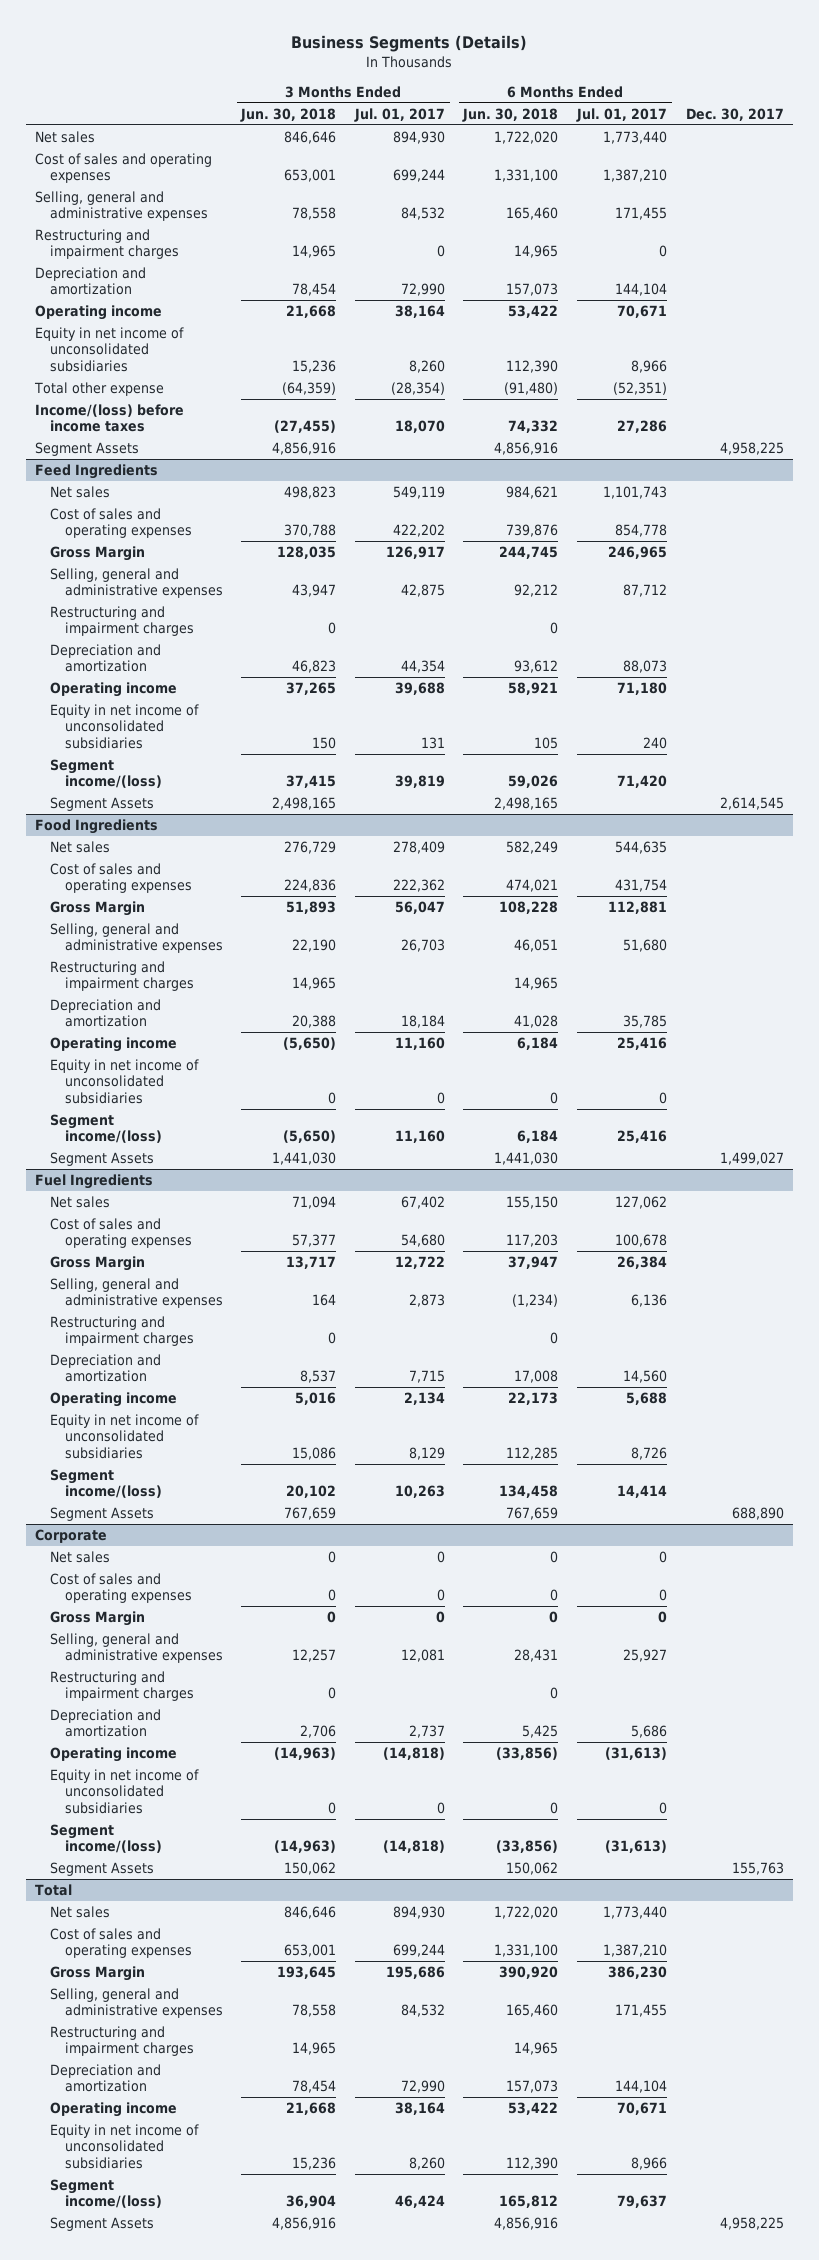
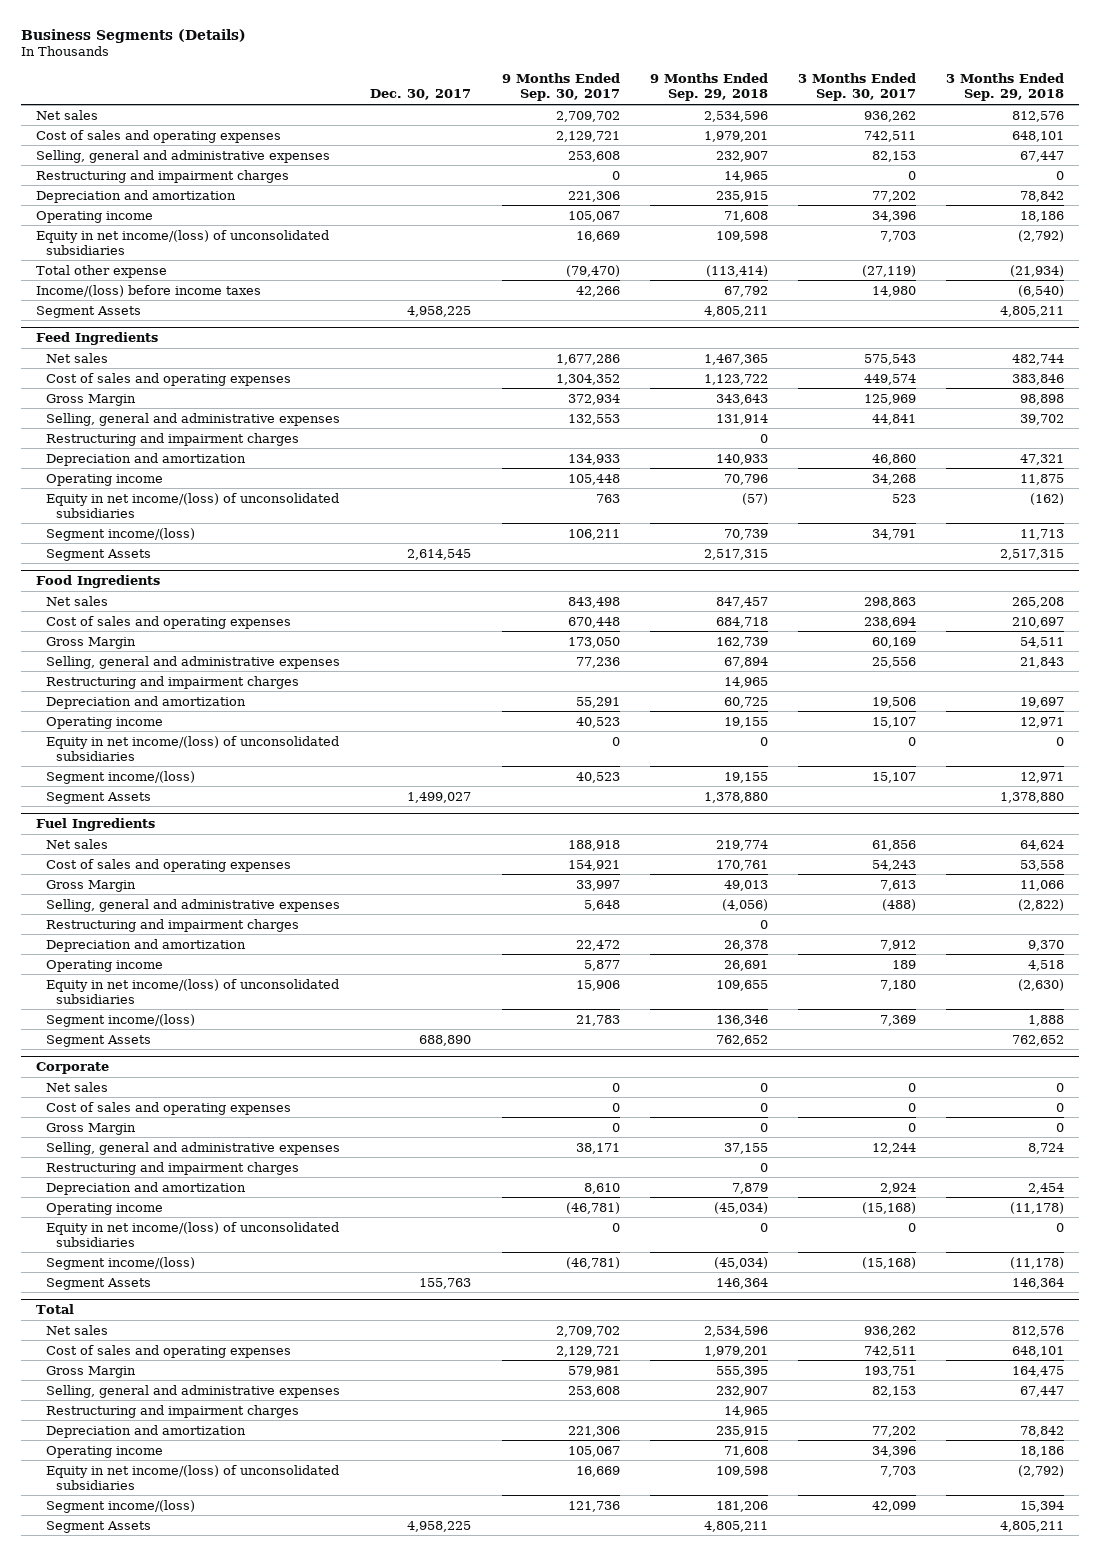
- | 3 Months Ended Jun. 30, 2018 | 3 Months Ended Jul. 01, 2017 | 6 Months Ended Jun. 30, 2018 | 6 Months Ended Jul. 01, 2017 | Dec. 30, 2017
+ | Dec. 30, 2017 | 9 Months Ended Sep. 30, 2017 | 9 Months Ended Sep. 29, 2018 | 3 Months Ended Sep. 30, 2017 | 3 Months Ended Sep. 29, 2018
- Equity in net income of unconsolidated subsidiaries | 15,236 | 8,260 | 112,390 | 8,966 |
+ Equity in net income/(loss) of unconsolidated subsidiaries | | 16,669 | 109,598 | 7,703 | (2,792)
@ Feed Ingredients
- Equity in net income of unconsolidated subsidiaries | 150 | 131 | 105 | 240 |
+ Equity in net income/(loss) of unconsolidated subsidiaries | | 763 | (57) | 523 | (162)
@ Food Ingredients
- Equity in net income of unconsolidated subsidiaries | 0 | 0 | 0 | 0 |
+ Equity in net income/(loss) of unconsolidated subsidiaries | | 0 | 0 | 0 | 0
@ Fuel Ingredients
- Equity in net income of unconsolidated subsidiaries | 15,086 | 8,129 | 112,285 | 8,726 |
+ Equity in net income/(loss) of unconsolidated subsidiaries | | 15,906 | 109,655 | 7,180 | (2,630)
@ Corporate
- Equity in net income of unconsolidated subsidiaries | 0 | 0 | 0 | 0 |
+ Equity in net income/(loss) of unconsolidated subsidiaries | | 0 | 0 | 0 | 0
@ Total
- Equity in net income of unconsolidated subsidiaries | 15,236 | 8,260 | 112,390 | 8,966 |
+ Equity in net income/(loss) of unconsolidated subsidiaries | | 16,669 | 109,598 | 7,703 | (2,792)

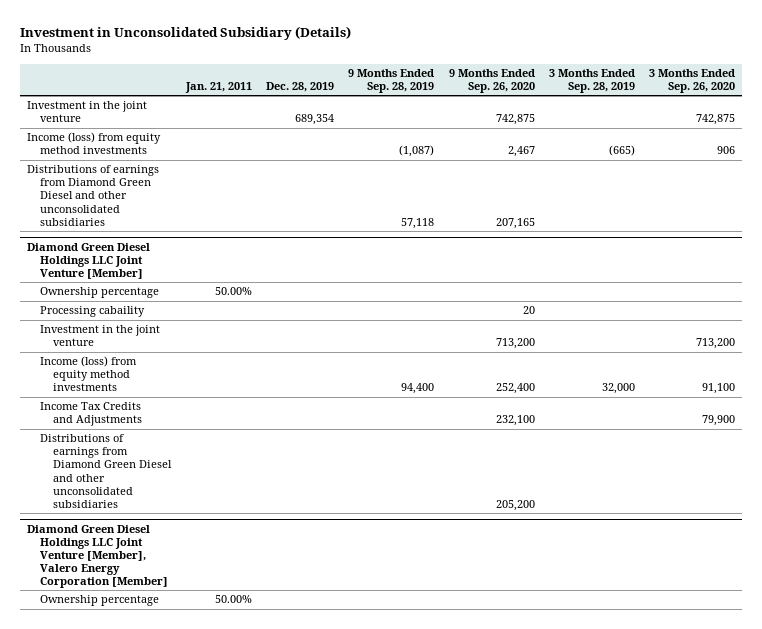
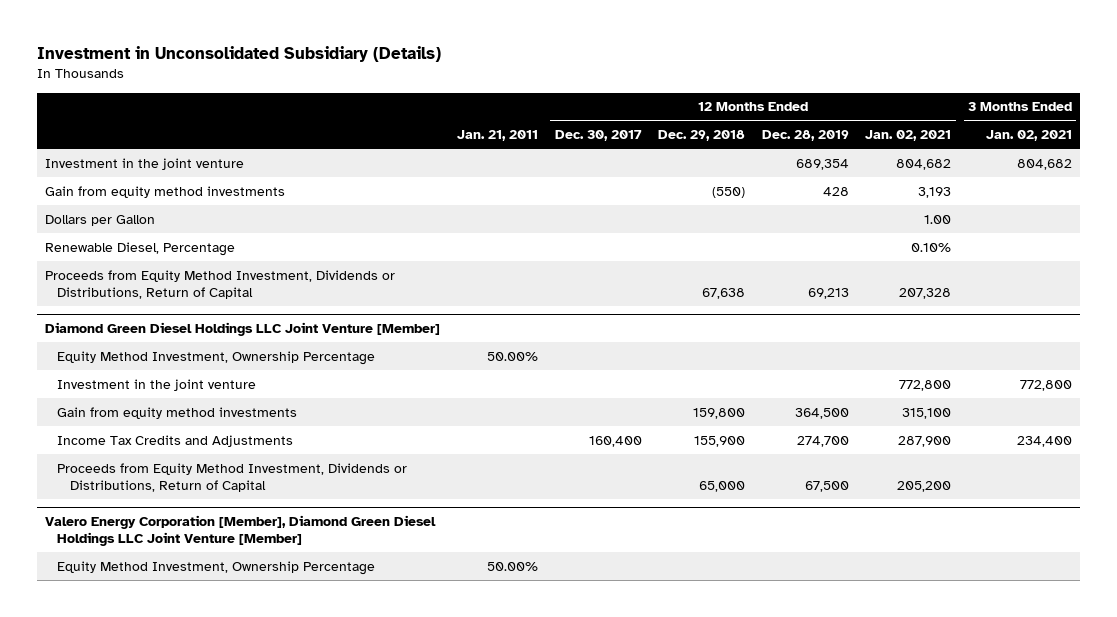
- | Jan. 21, 2011 | Dec. 28, 2019 | 9 Months Ended Sep. 28, 2019 | 9 Months Ended Sep. 26, 2020 | 3 Months Ended Sep. 28, 2019 | 3 Months Ended Sep. 26, 2020
+ | Jan. 21, 2011 | 12 Months Ended Dec. 30, 2017 | 12 Months Ended Dec. 29, 2018 | 12 Months Ended Dec. 28, 2019 | 12 Months Ended Jan. 02, 2021 | 3 Months Ended Jan. 02, 2021
- Income (loss) from equity method investments | | | (1,087) | 2,467 | (665) | 906
- Distributions of earnings from Diamond Green Diesel and other unconsolidated subsidiaries | | | 57,118 | 207,165 | |
+ Gain from equity method investments | | | (550) | 428 | 3,193 |
+ Dollars per Gallon | | | | | 1.00 |
+ Renewable Diesel, Percentage | | | | | 0.10% |
+ Proceeds from Equity Method Investment, Dividends or Distributions, Return of Capital | | | 67,638 | 69,213 | 207,328 |
@ Diamond Green Diesel Holdings LLC Joint Venture [Member]
- Ownership percentage | 50.00% | | | | |
- Processing cabaility | | | | 20 | |
+ Equity Method Investment, Ownership Percentage | 50.00% | | | | |
- Income (loss) from equity method investments | | | 94,400 | 252,400 | 32,000 | 91,100
+ Gain from equity method investments | | | 159,800 | 364,500 | 315,100 |
- Distributions of earnings from Diamond Green Diesel and other unconsolidated subsidiaries | | | | 205,200 | |
- Diamond Green Diesel Holdings LLC Joint Venture [Member], Valero Energy Corporation [Member]
- Ownership percentage | 50.00% | | | | |
@ Diamond Green Diesel Holdings LLC Joint Venture [Member]
+ Proceeds from Equity Method Investment, Dividends or Distributions, Return of Capital | | | 65,000 | 67,500 | 205,200 |
+ Valero Energy Corporation [Member], Diamond Green Diesel Holdings LLC Joint Venture [Member]
+ Equity Method Investment, Ownership Percentage | 50.00% | | | | |

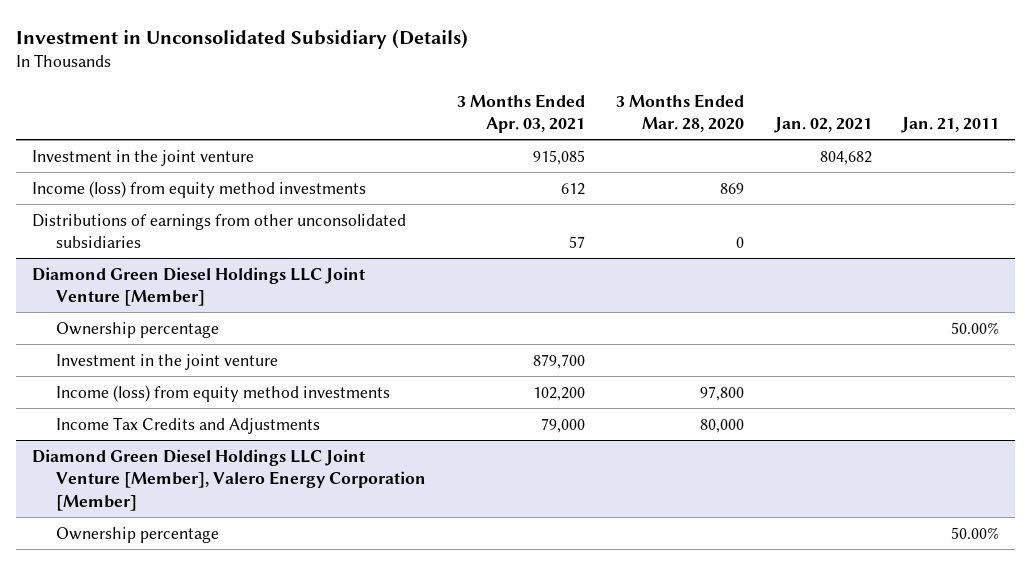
- | Jan. 21, 2011 | 12 Months Ended Dec. 30, 2017 | 12 Months Ended Dec. 29, 2018 | 12 Months Ended Dec. 28, 2019 | 12 Months Ended Jan. 02, 2021 | 3 Months Ended Jan. 02, 2021
+ | 3 Months Ended Apr. 03, 2021 | 3 Months Ended Mar. 28, 2020 | Jan. 02, 2021 | Jan. 21, 2011
- Gain from equity method investments | | | (550) | 428 | 3,193 |
- Dollars per Gallon | | | | | 1.00 |
- Renewable Diesel, Percentage | | | | | 0.10% |
- Proceeds from Equity Method Investment, Dividends or Distributions, Return of Capital | | | 67,638 | 69,213 | 207,328 |
+ Income (loss) from equity method investments | 612 | 869 | |
+ Distributions of earnings from other unconsolidated subsidiaries | 57 | 0 | |
@ Diamond Green Diesel Holdings LLC Joint Venture [Member]
- Equity Method Investment, Ownership Percentage | 50.00% | | | | |
+ Ownership percentage | | | | 50.00%
- Gain from equity method investments | | | 159,800 | 364,500 | 315,100 |
+ Income (loss) from equity method investments | 102,200 | 97,800 | |
- Proceeds from Equity Method Investment, Dividends or Distributions, Return of Capital | | | 65,000 | 67,500 | 205,200 |
- Valero Energy Corporation [Member], Diamond Green Diesel Holdings LLC Joint Venture [Member]
- Equity Method Investment, Ownership Percentage | 50.00% | | | | |
+ Diamond Green Diesel Holdings LLC Joint Venture [Member], Valero Energy Corporation [Member]
+ Ownership percentage | | | | 50.00%

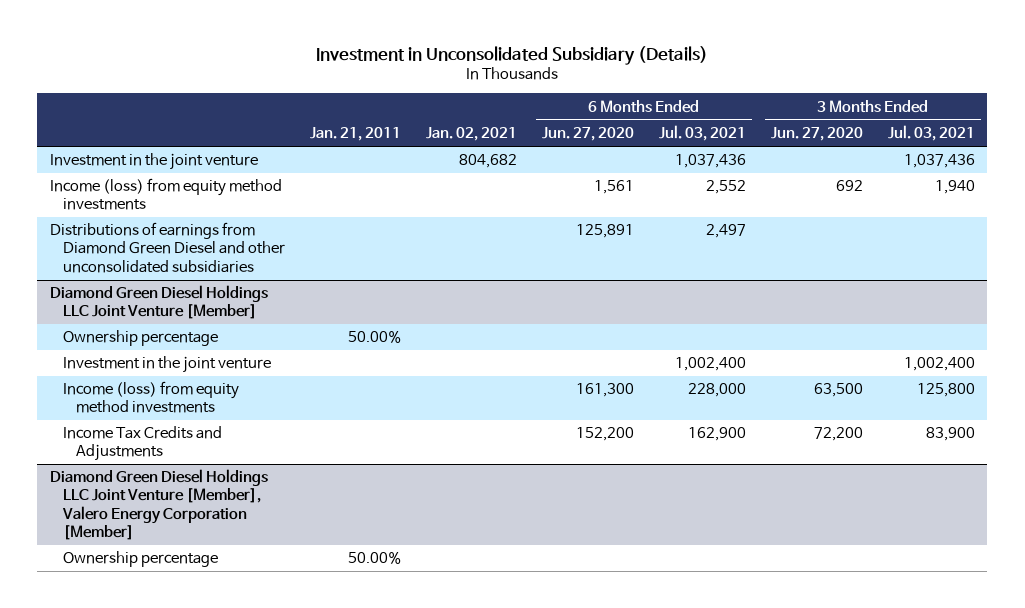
- | 3 Months Ended Apr. 03, 2021 | 3 Months Ended Mar. 28, 2020 | Jan. 02, 2021 | Jan. 21, 2011
+ | Jan. 21, 2011 | Jan. 02, 2021 | 6 Months Ended Jun. 27, 2020 | 6 Months Ended Jul. 03, 2021 | 3 Months Ended Jun. 27, 2020 | 3 Months Ended Jul. 03, 2021
- Distributions of earnings from other unconsolidated subsidiaries | 57 | 0 | |
+ Distributions of earnings from Diamond Green Diesel and other unconsolidated subsidiaries | | | 125,891 | 2,497 | |

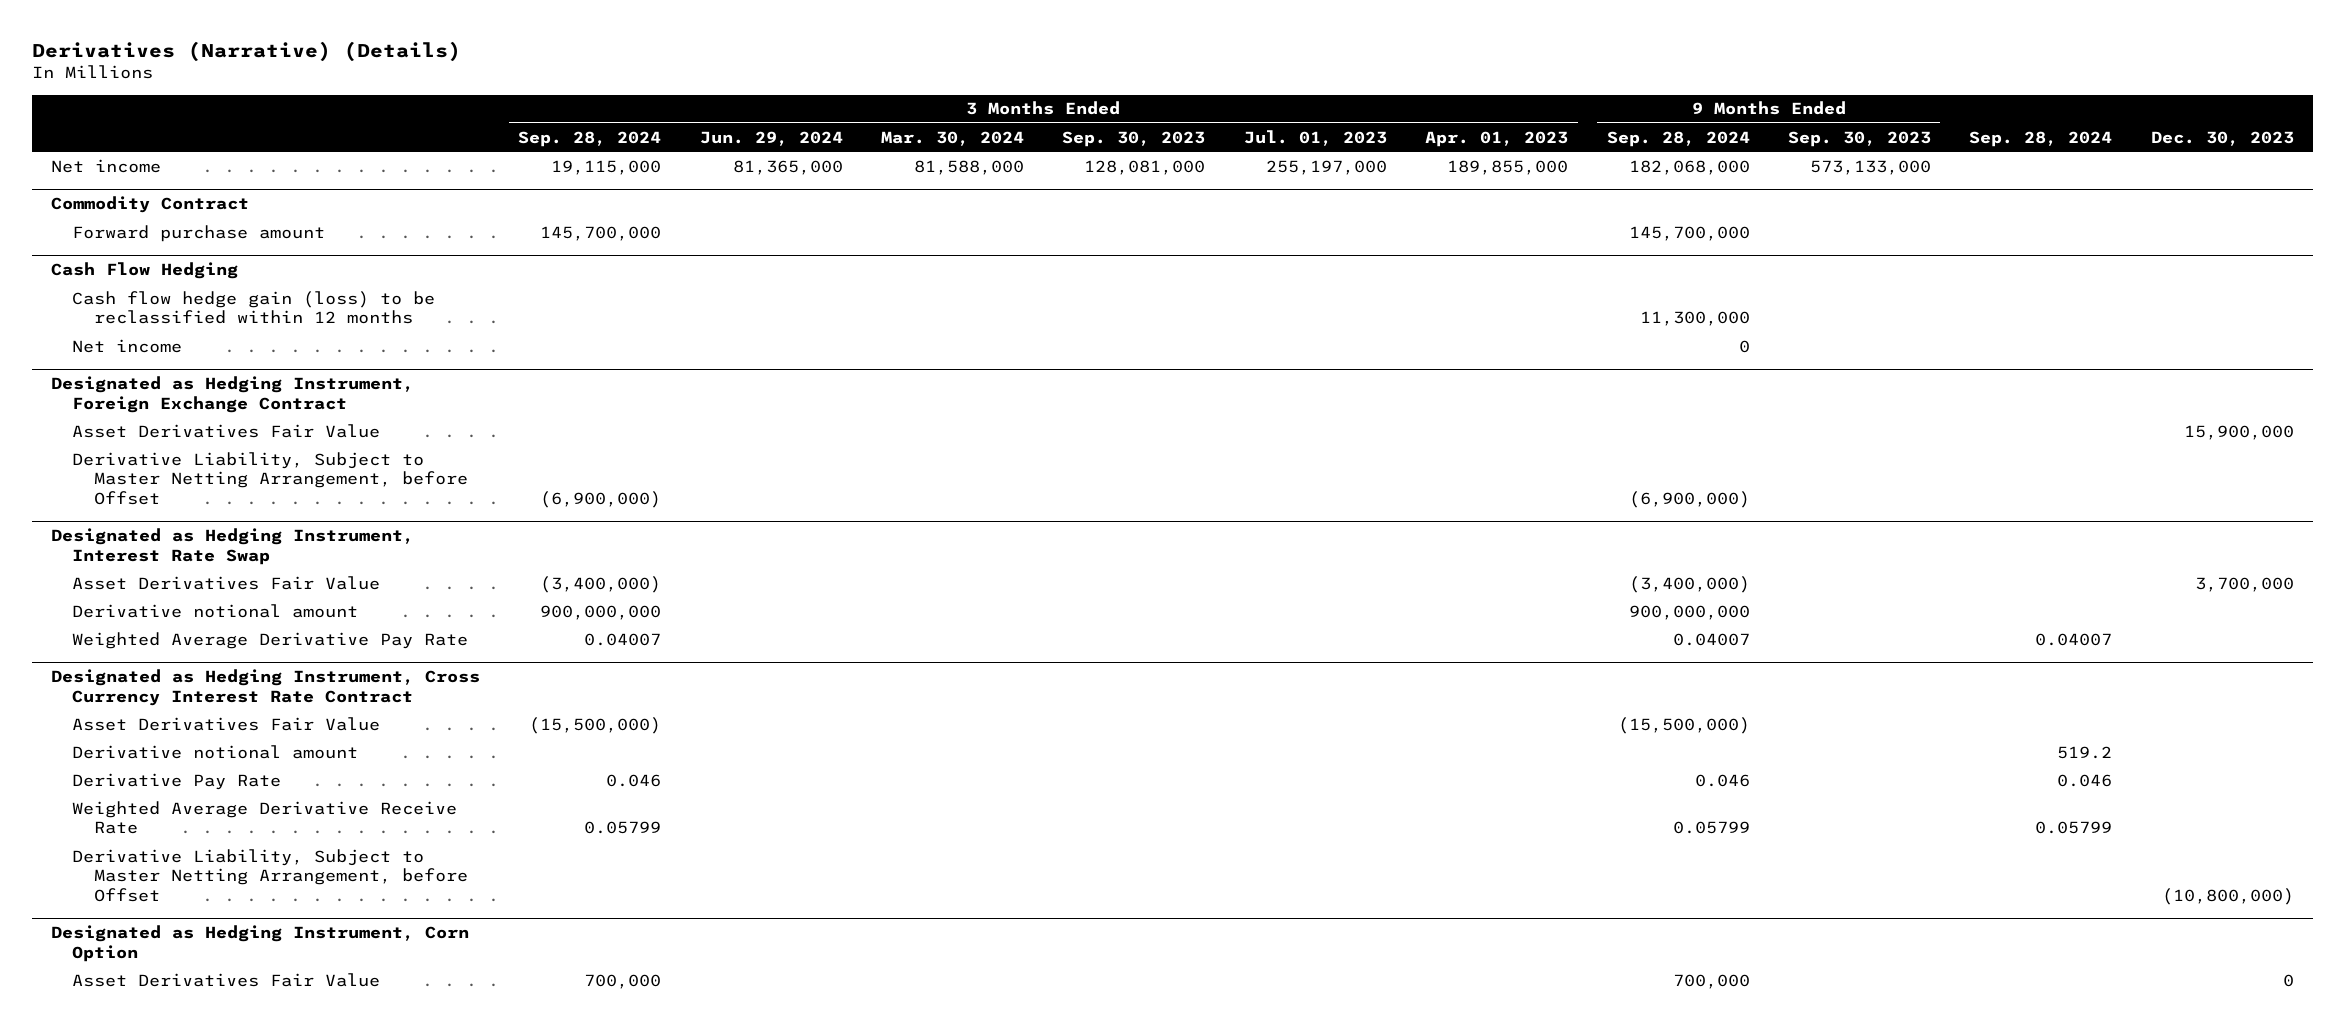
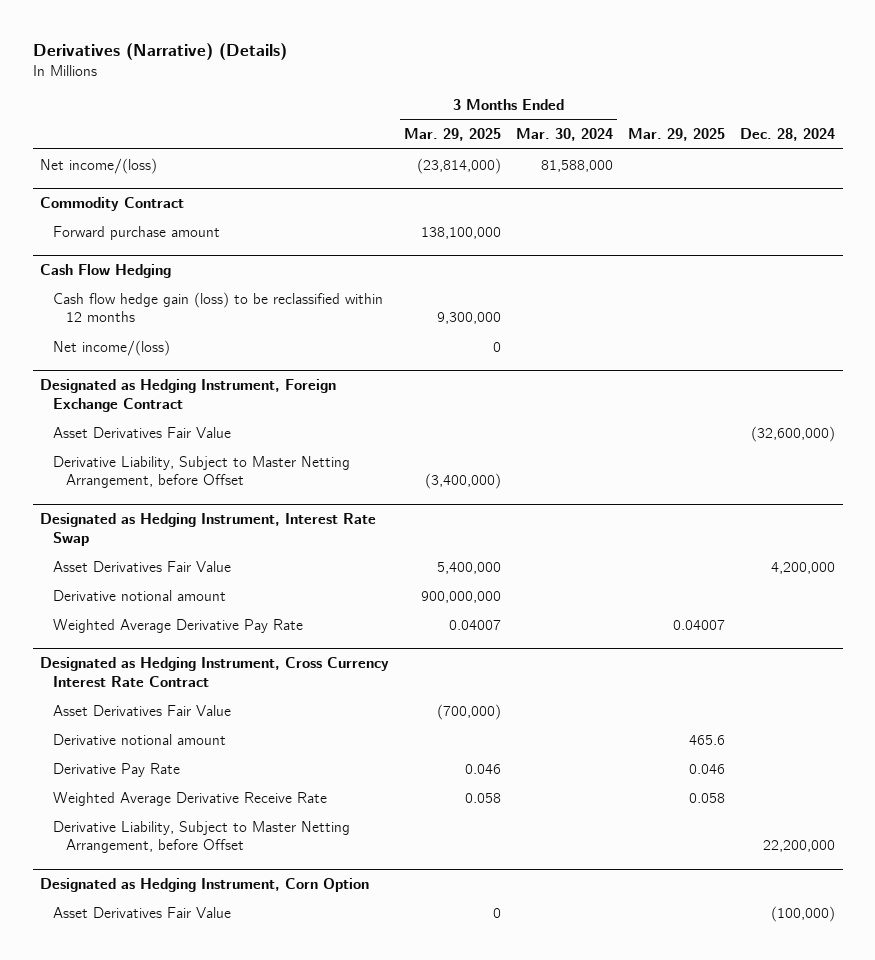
- | 3 Months Ended Sep. 28, 2024 | 3 Months Ended Jun. 29, 2024 | 3 Months Ended Mar. 30, 2024 | 3 Months Ended Sep. 30, 2023 | 3 Months Ended Jul. 01, 2023 | 3 Months Ended Apr. 01, 2023 | 9 Months Ended Sep. 28, 2024 | 9 Months Ended Sep. 30, 2023 | Sep. 28, 2024 | Dec. 30, 2023
+ | 3 Months Ended Mar. 29, 2025 | 3 Months Ended Mar. 30, 2024 | Mar. 29, 2025 | Dec. 28, 2024
- Net income | 19,115,000 | 81,365,000 | 81,588,000 | 128,081,000 | 255,197,000 | 189,855,000 | 182,068,000 | 573,133,000 | |
+ Net income/(loss) | (23,814,000) | 81,588,000 | |
@ Cash Flow Hedging
- Net income | | | | | | | 0 | | |
+ Net income/(loss) | 0 | | |

